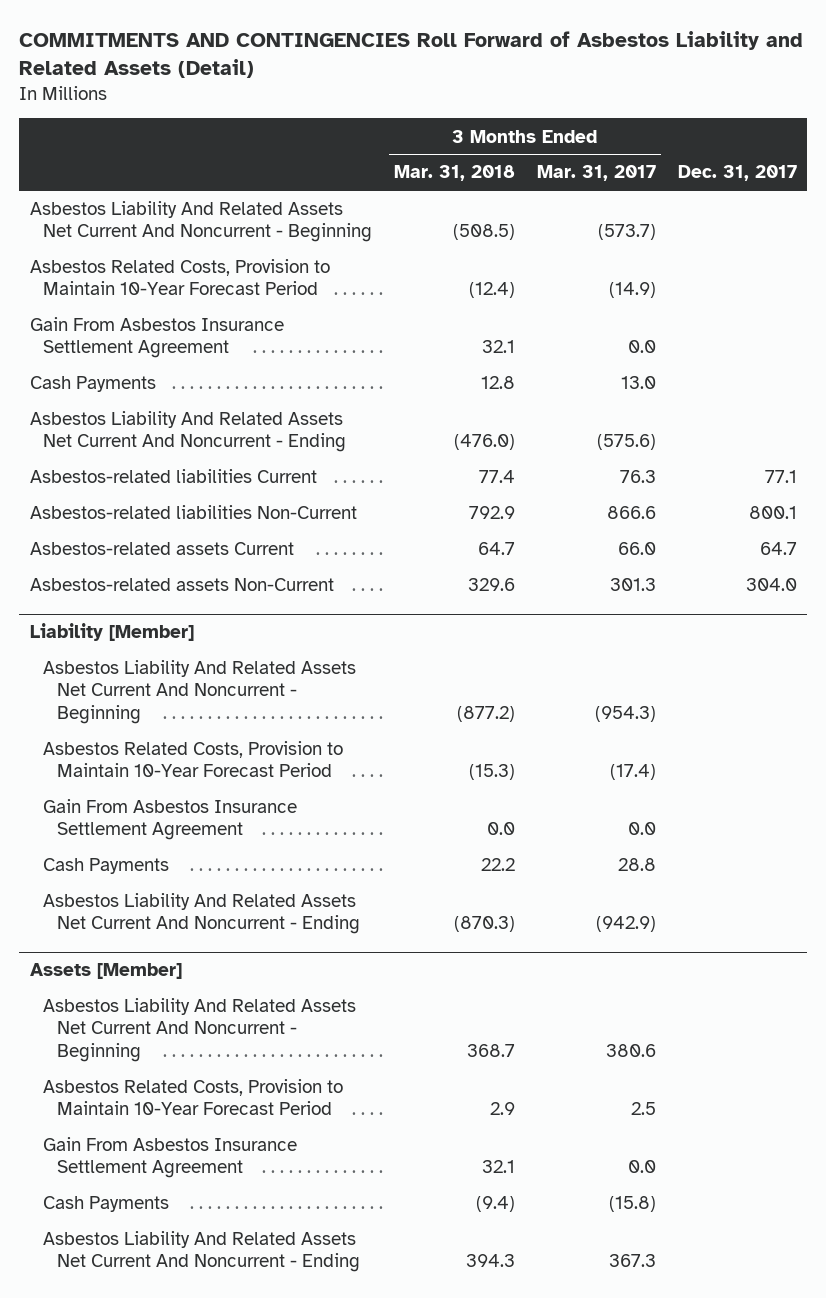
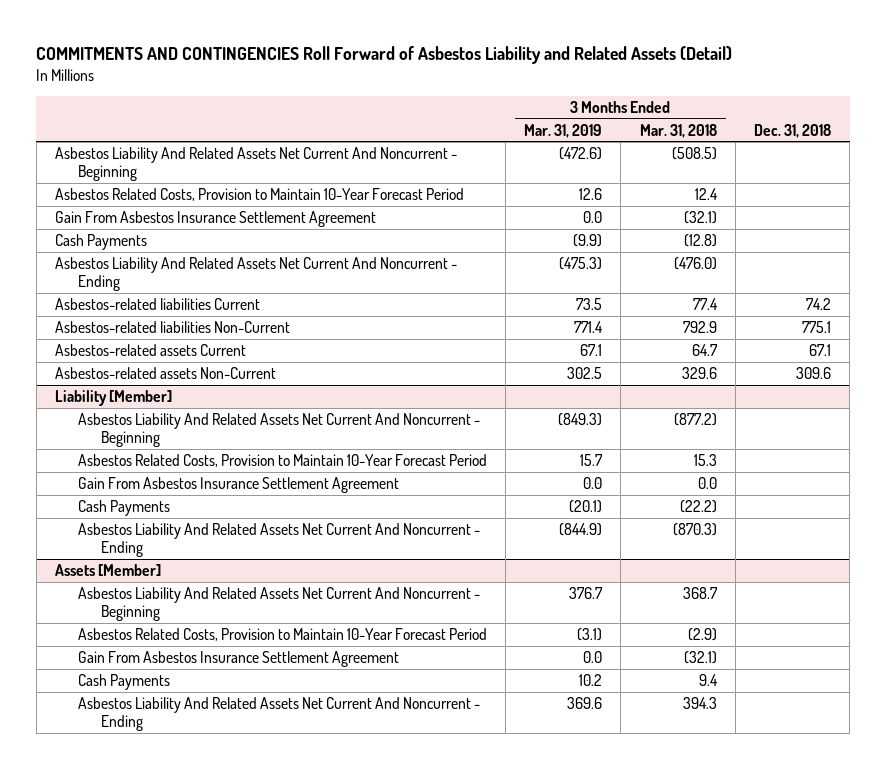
- | 3 Months Ended Mar. 31, 2018 | 3 Months Ended Mar. 31, 2017 | Dec. 31, 2017
+ | 3 Months Ended Mar. 31, 2019 | 3 Months Ended Mar. 31, 2018 | Dec. 31, 2018
- Asbestos Related Costs, Provision to Maintain 10-Year Forecast Period | (12.4) | (14.9) |
- Gain From Asbestos Insurance Settlement Agreement | 32.1 | 0.0 |
- Cash Payments | 12.8 | 13.0 |
+ Asbestos Related Costs, Provision to Maintain 10-Year Forecast Period | 12.6 | 12.4 |
+ Gain From Asbestos Insurance Settlement Agreement | 0.0 | (32.1) |
+ Cash Payments | (9.9) | (12.8) |
@ Liability [Member]
- Asbestos Related Costs, Provision to Maintain 10-Year Forecast Period | (15.3) | (17.4) |
+ Asbestos Related Costs, Provision to Maintain 10-Year Forecast Period | 15.7 | 15.3 |
- Cash Payments | 22.2 | 28.8 |
+ Cash Payments | (20.1) | (22.2) |
@ Assets [Member]
- Asbestos Related Costs, Provision to Maintain 10-Year Forecast Period | 2.9 | 2.5 |
- Gain From Asbestos Insurance Settlement Agreement | 32.1 | 0.0 |
- Cash Payments | (9.4) | (15.8) |
+ Asbestos Related Costs, Provision to Maintain 10-Year Forecast Period | (3.1) | (2.9) |
+ Gain From Asbestos Insurance Settlement Agreement | 0.0 | (32.1) |
+ Cash Payments | 10.2 | 9.4 |

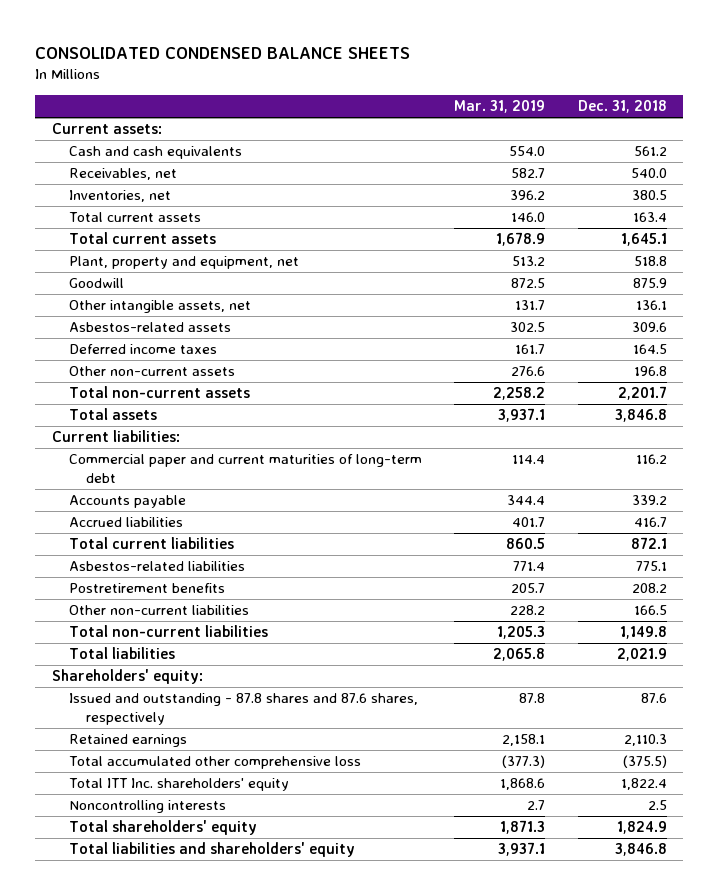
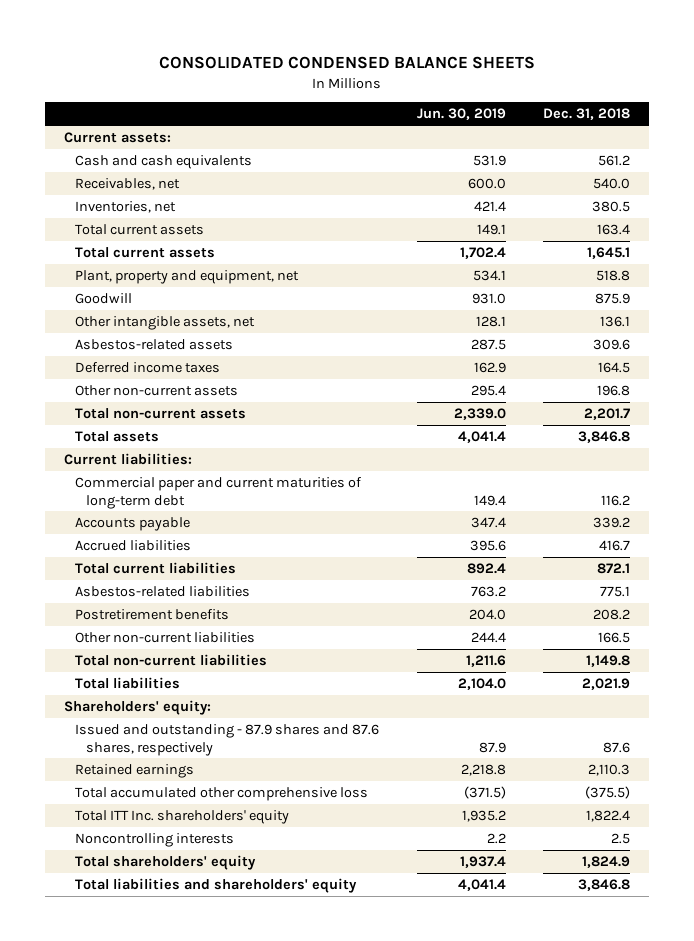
- | Mar. 31, 2019 | Dec. 31, 2018
+ | Jun. 30, 2019 | Dec. 31, 2018
- Issued and outstanding - 87.8 shares and 87.6 shares, respectively | 87.8 | 87.6
+ Issued and outstanding - 87.9 shares and 87.6 shares, respectively | 87.9 | 87.6

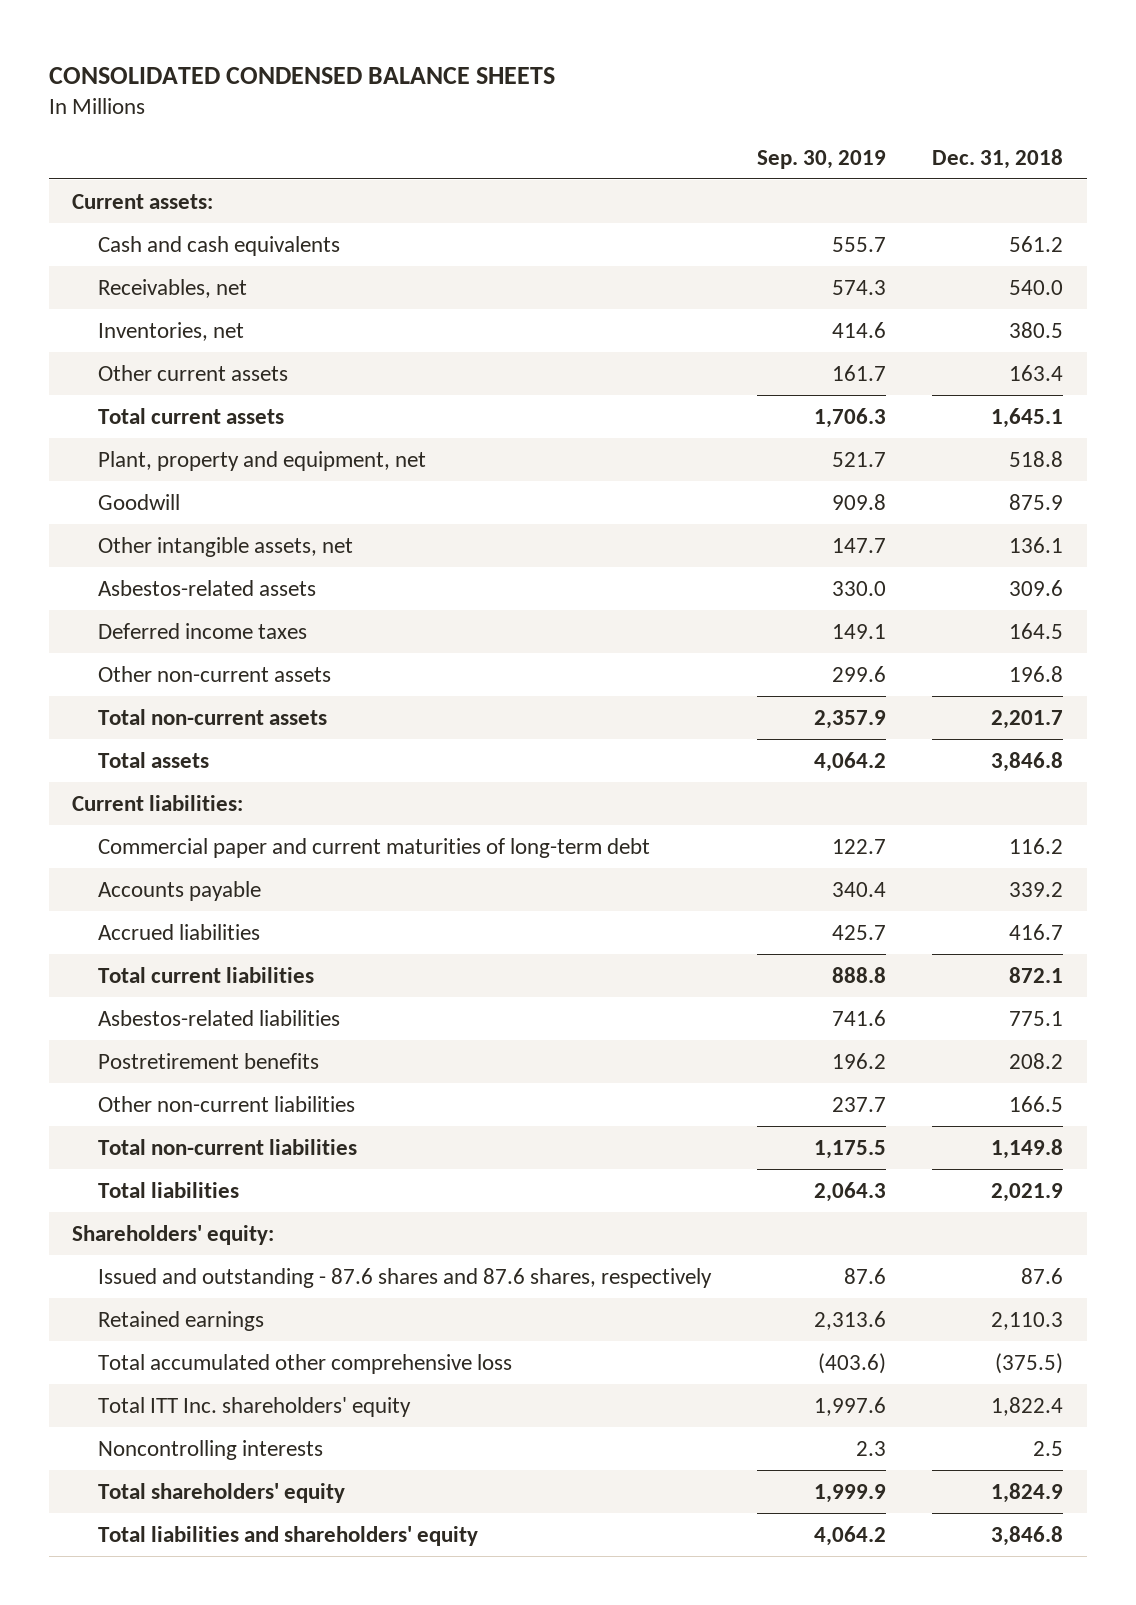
- | Jun. 30, 2019 | Dec. 31, 2018
+ | Sep. 30, 2019 | Dec. 31, 2018
- Total current assets | 149.1 | 163.4
+ Other current assets | 161.7 | 163.4
- Issued and outstanding - 87.9 shares and 87.6 shares, respectively | 87.9 | 87.6
+ Issued and outstanding - 87.6 shares and 87.6 shares, respectively | 87.6 | 87.6

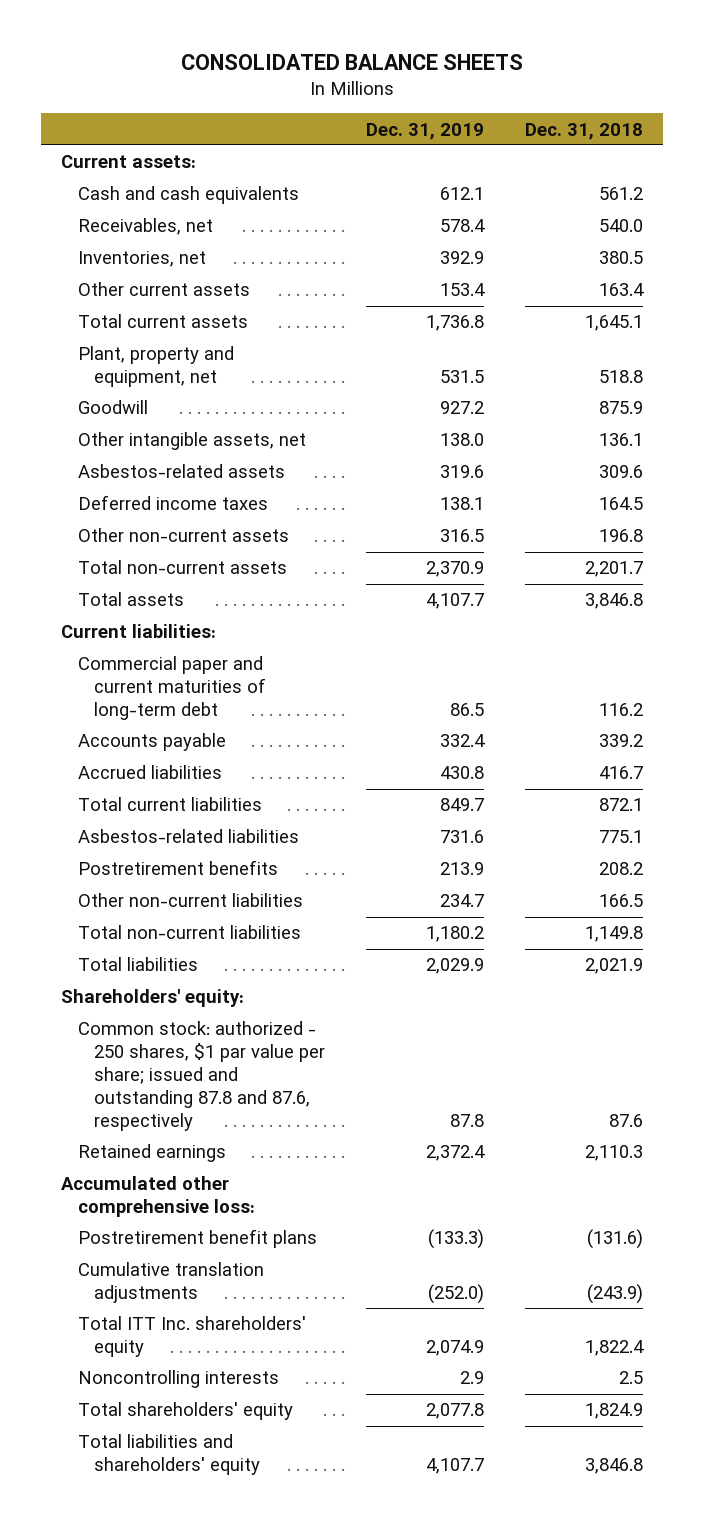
- CONSOLIDATED CONDENSED BALANCE SHEETS
+ CONSOLIDATED BALANCE SHEETS
- | Sep. 30, 2019 | Dec. 31, 2018
+ | Dec. 31, 2019 | Dec. 31, 2018
- Issued and outstanding - 87.6 shares and 87.6 shares, respectively | 87.6 | 87.6
+ Common stock: authorized - 250 shares, $1 par value per share; issued and outstanding 87.8 and 87.6, respectively | 87.8 | 87.6
- Total accumulated other comprehensive loss | (403.6) | (375.5)
+ Accumulated other comprehensive loss:
+ Postretirement benefit plans | (133.3) | (131.6)
+ Cumulative translation adjustments | (252.0) | (243.9)

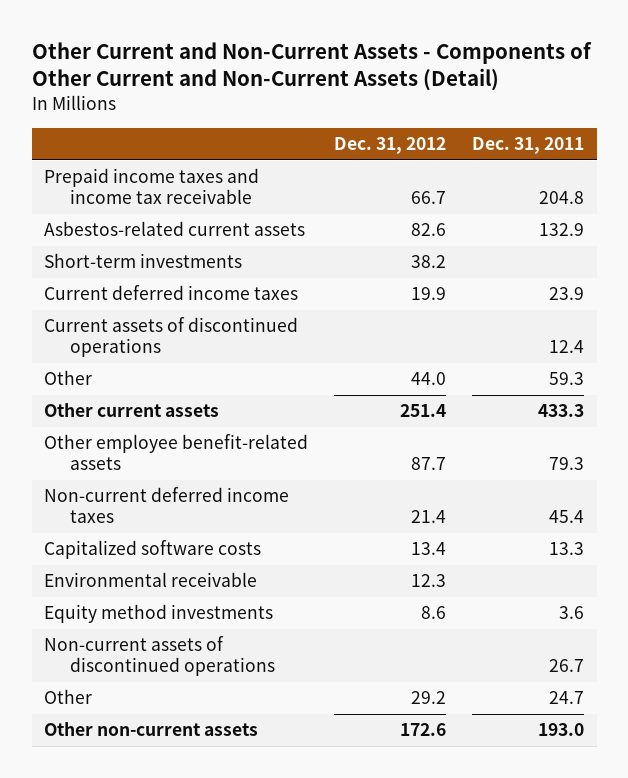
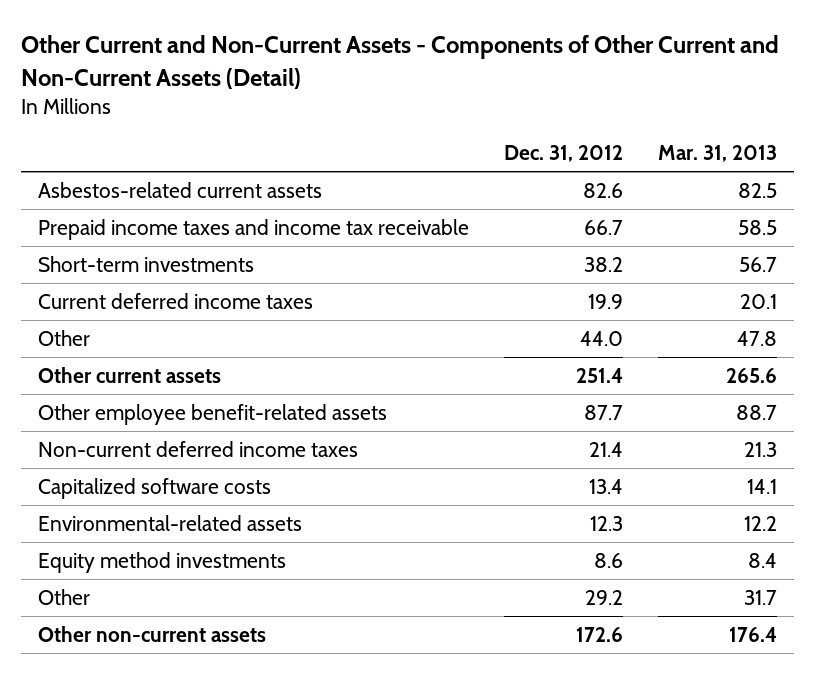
- | Dec. 31, 2012 | Dec. 31, 2011
+ | Dec. 31, 2012 | Mar. 31, 2013
moved down: Prepaid income taxes and income tax receivable | 66.7 | 58.5
- Current assets of discontinued operations | | 12.4
- Environmental receivable | 12.3 |
+ Environmental-related assets | 12.3 | 12.2
- Non-current assets of discontinued operations | | 26.7

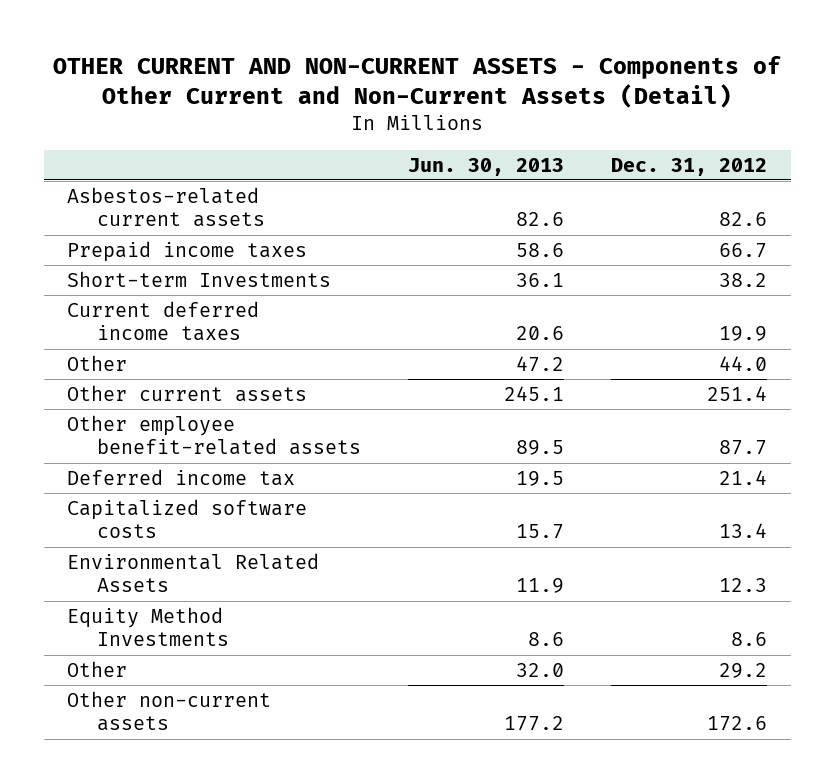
- Other Current and Non-Current Assets - Components of Other Current and Non-Current Assets (Detail)
+ OTHER CURRENT AND NON-CURRENT ASSETS - Components of Other Current and Non-Current Assets (Detail)
- | Dec. 31, 2012 | Mar. 31, 2013
+ | Jun. 30, 2013 | Dec. 31, 2012
- Prepaid income taxes and income tax receivable | 66.7 | 58.5
- Short-term investments | 38.2 | 56.7
+ Prepaid income taxes | 58.6 | 66.7
+ Short-term Investments | 36.1 | 38.2
- Non-current deferred income taxes | 21.4 | 21.3
+ Deferred income tax | 19.5 | 21.4
- Environmental-related assets | 12.3 | 12.2
- Equity method investments | 8.6 | 8.4
+ Environmental Related Assets | 11.9 | 12.3
+ Equity Method Investments | 8.6 | 8.6

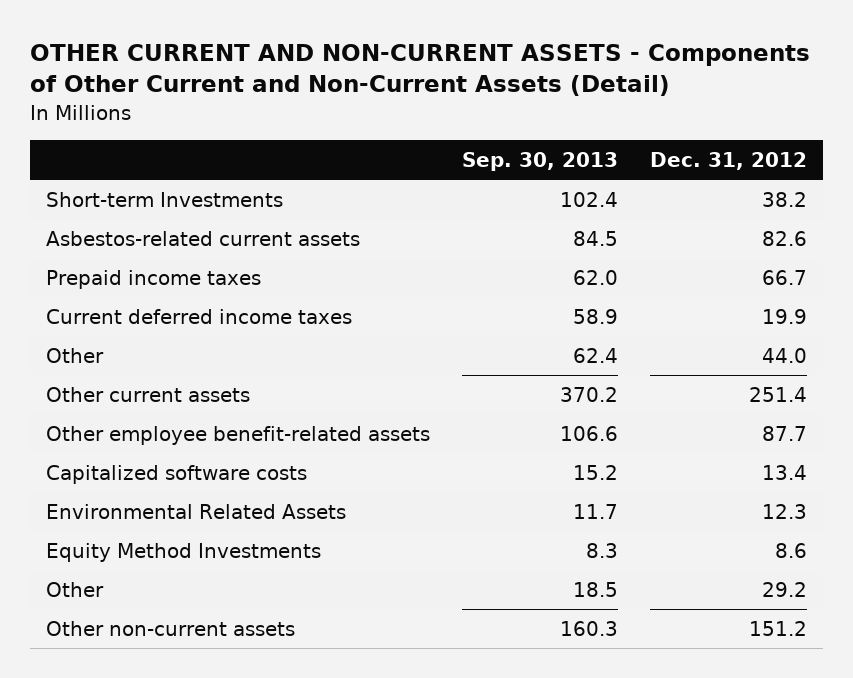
- | Jun. 30, 2013 | Dec. 31, 2012
+ | Sep. 30, 2013 | Dec. 31, 2012
moved up: Short-term Investments | 102.4 | 38.2
- Deferred income tax | 19.5 | 21.4
- Other non-current assets | 177.2 | 172.6
+ Other non-current assets | 160.3 | 151.2

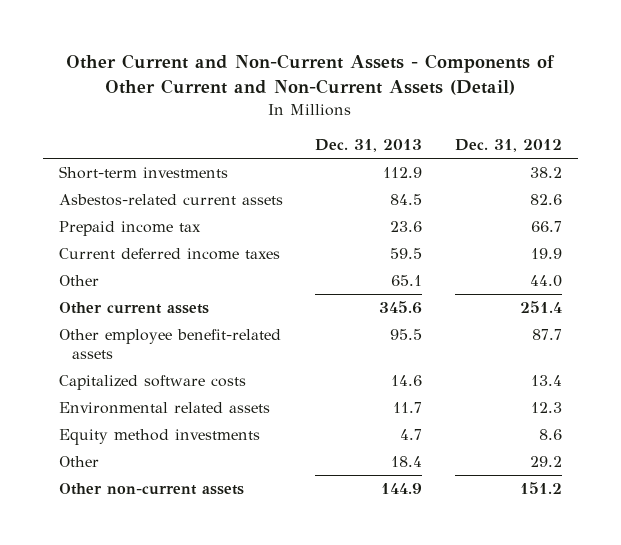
- OTHER CURRENT AND NON-CURRENT ASSETS - Components of Other Current and Non-Current Assets (Detail)
+ Other Current and Non-Current Assets - Components of Other Current and Non-Current Assets (Detail)
- | Sep. 30, 2013 | Dec. 31, 2012
+ | Dec. 31, 2013 | Dec. 31, 2012
- Short-term Investments | 102.4 | 38.2
+ Short-term investments | 112.9 | 38.2
- Prepaid income taxes | 62.0 | 66.7
+ Prepaid income tax | 23.6 | 66.7
- Environmental Related Assets | 11.7 | 12.3
- Equity Method Investments | 8.3 | 8.6
+ Environmental related assets | 11.7 | 12.3
+ Equity method investments | 4.7 | 8.6

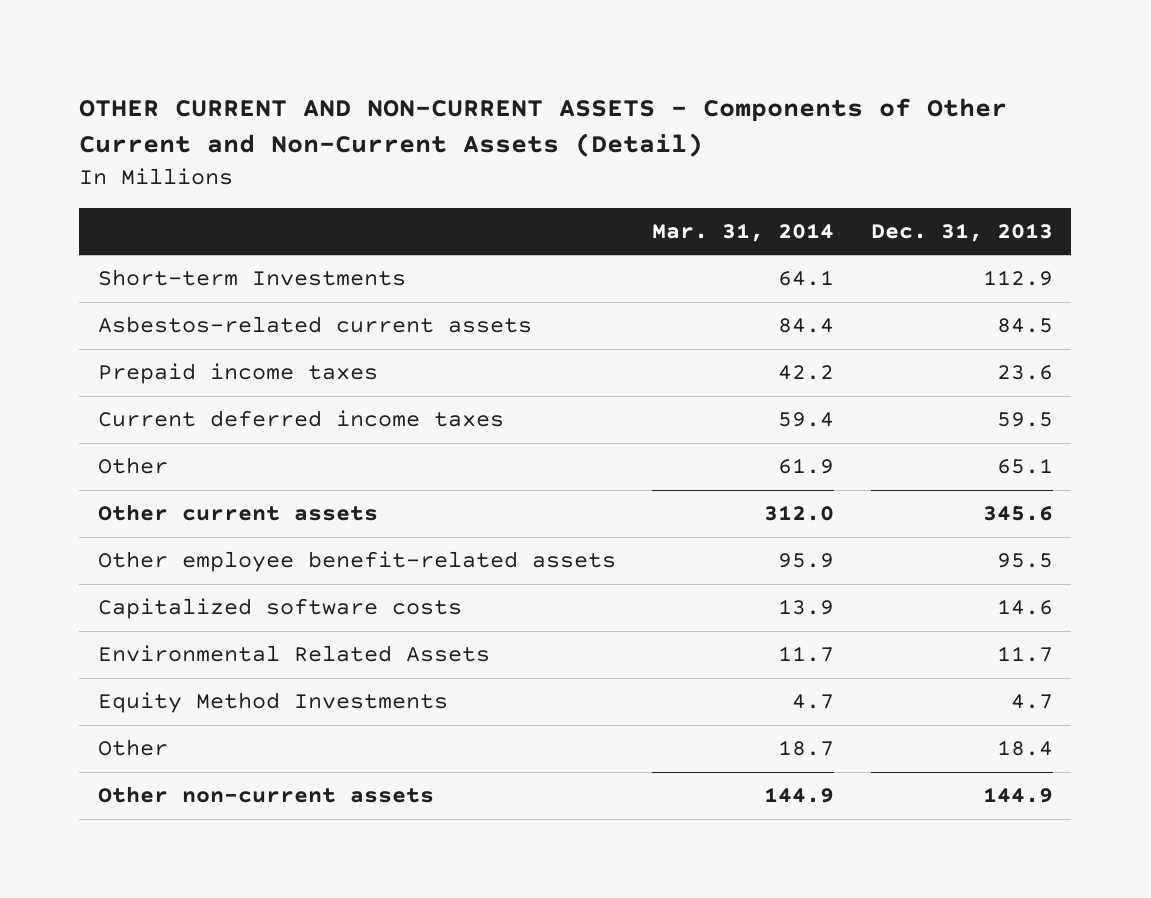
- Other Current and Non-Current Assets - Components of Other Current and Non-Current Assets (Detail)
+ OTHER CURRENT AND NON-CURRENT ASSETS - Components of Other Current and Non-Current Assets (Detail)
- | Dec. 31, 2013 | Dec. 31, 2012
+ | Mar. 31, 2014 | Dec. 31, 2013
- Short-term investments | 112.9 | 38.2
+ Short-term Investments | 64.1 | 112.9
- Prepaid income tax | 23.6 | 66.7
+ Prepaid income taxes | 42.2 | 23.6
- Environmental related assets | 11.7 | 12.3
- Equity method investments | 4.7 | 8.6
+ Environmental Related Assets | 11.7 | 11.7
+ Equity Method Investments | 4.7 | 4.7

